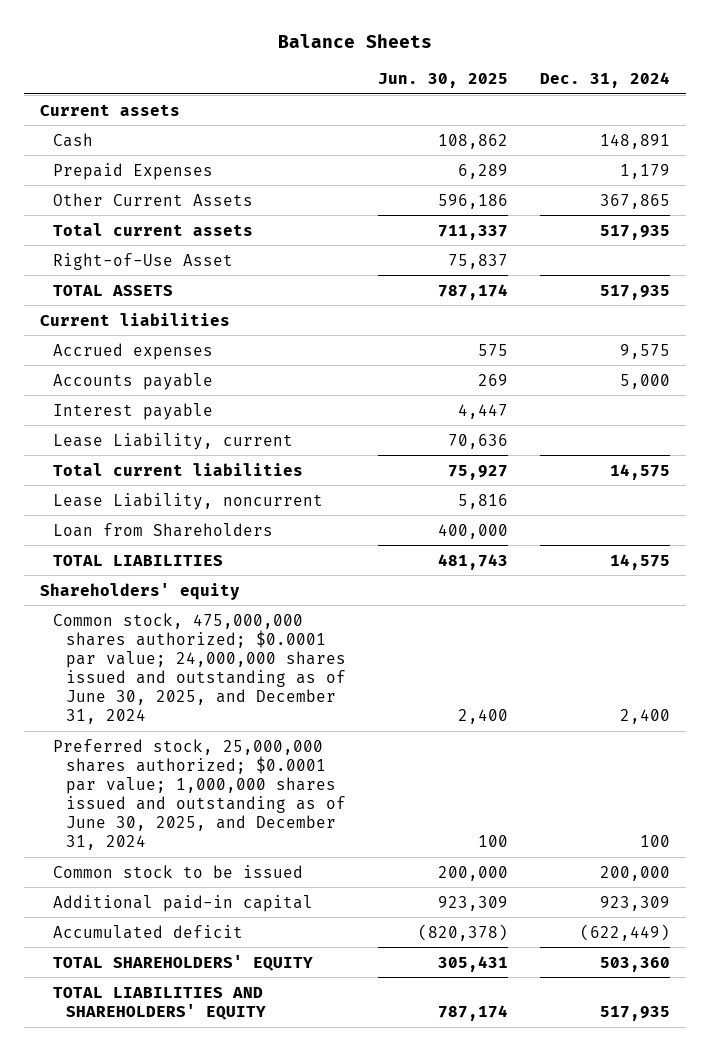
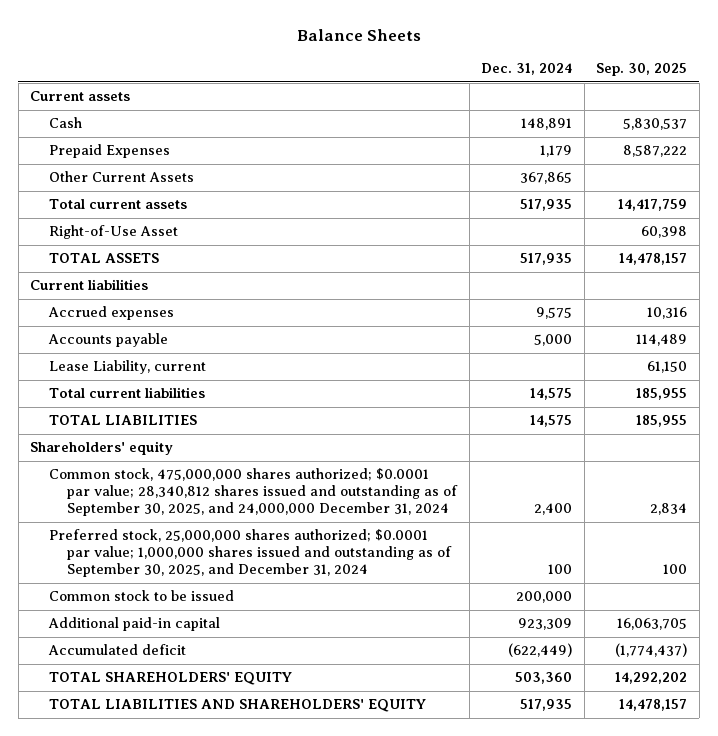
- | Jun. 30, 2025 | Dec. 31, 2024
+ | Dec. 31, 2024 | Sep. 30, 2025
- Interest payable | 4,447 |
- Lease Liability, noncurrent | 5,816 |
- Loan from Shareholders | 400,000 |
- Common stock, 475,000,000 shares authorized; $0.0001 par value; 24,000,000 shares issued and outstanding as of June 30, 2025, and December 31, 2024 | 2,400 | 2,400
- Preferred stock, 25,000,000 shares authorized; $0.0001 par value; 1,000,000 shares issued and outstanding as of June 30, 2025, and December 31, 2024 | 100 | 100
+ Common stock, 475,000,000 shares authorized; $0.0001 par value; 28,340,812 shares issued and outstanding as of September 30, 2025, and 24,000,000 December 31, 2024 | 2,400 | 2,834
+ Preferred stock, 25,000,000 shares authorized; $0.0001 par value; 1,000,000 shares issued and outstanding as of September 30, 2025, and December 31, 2024 | 100 | 100

